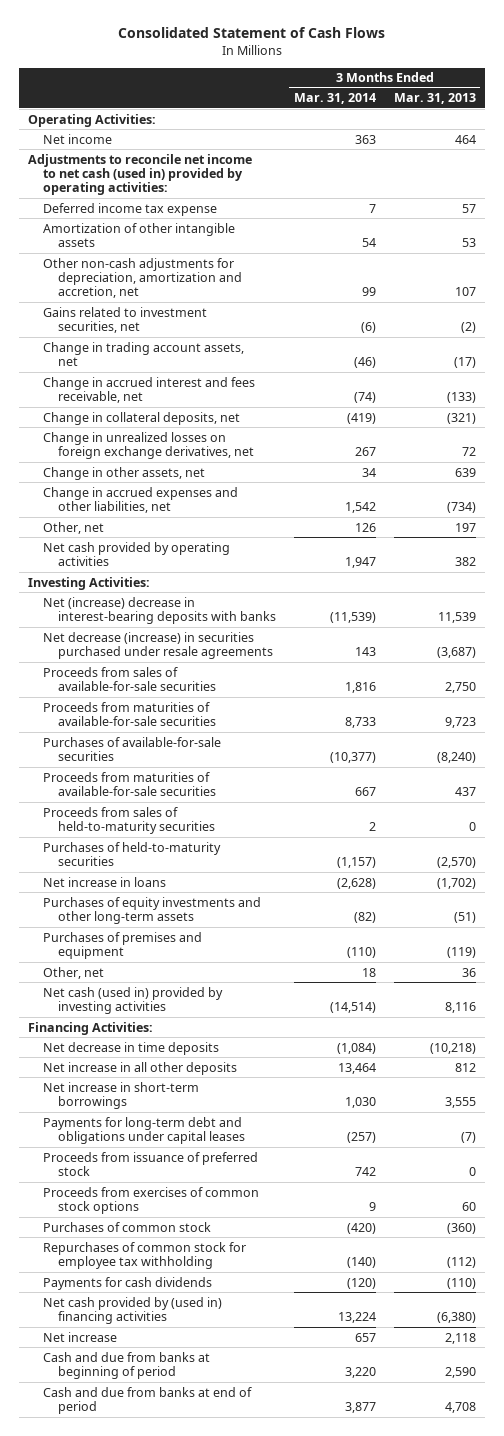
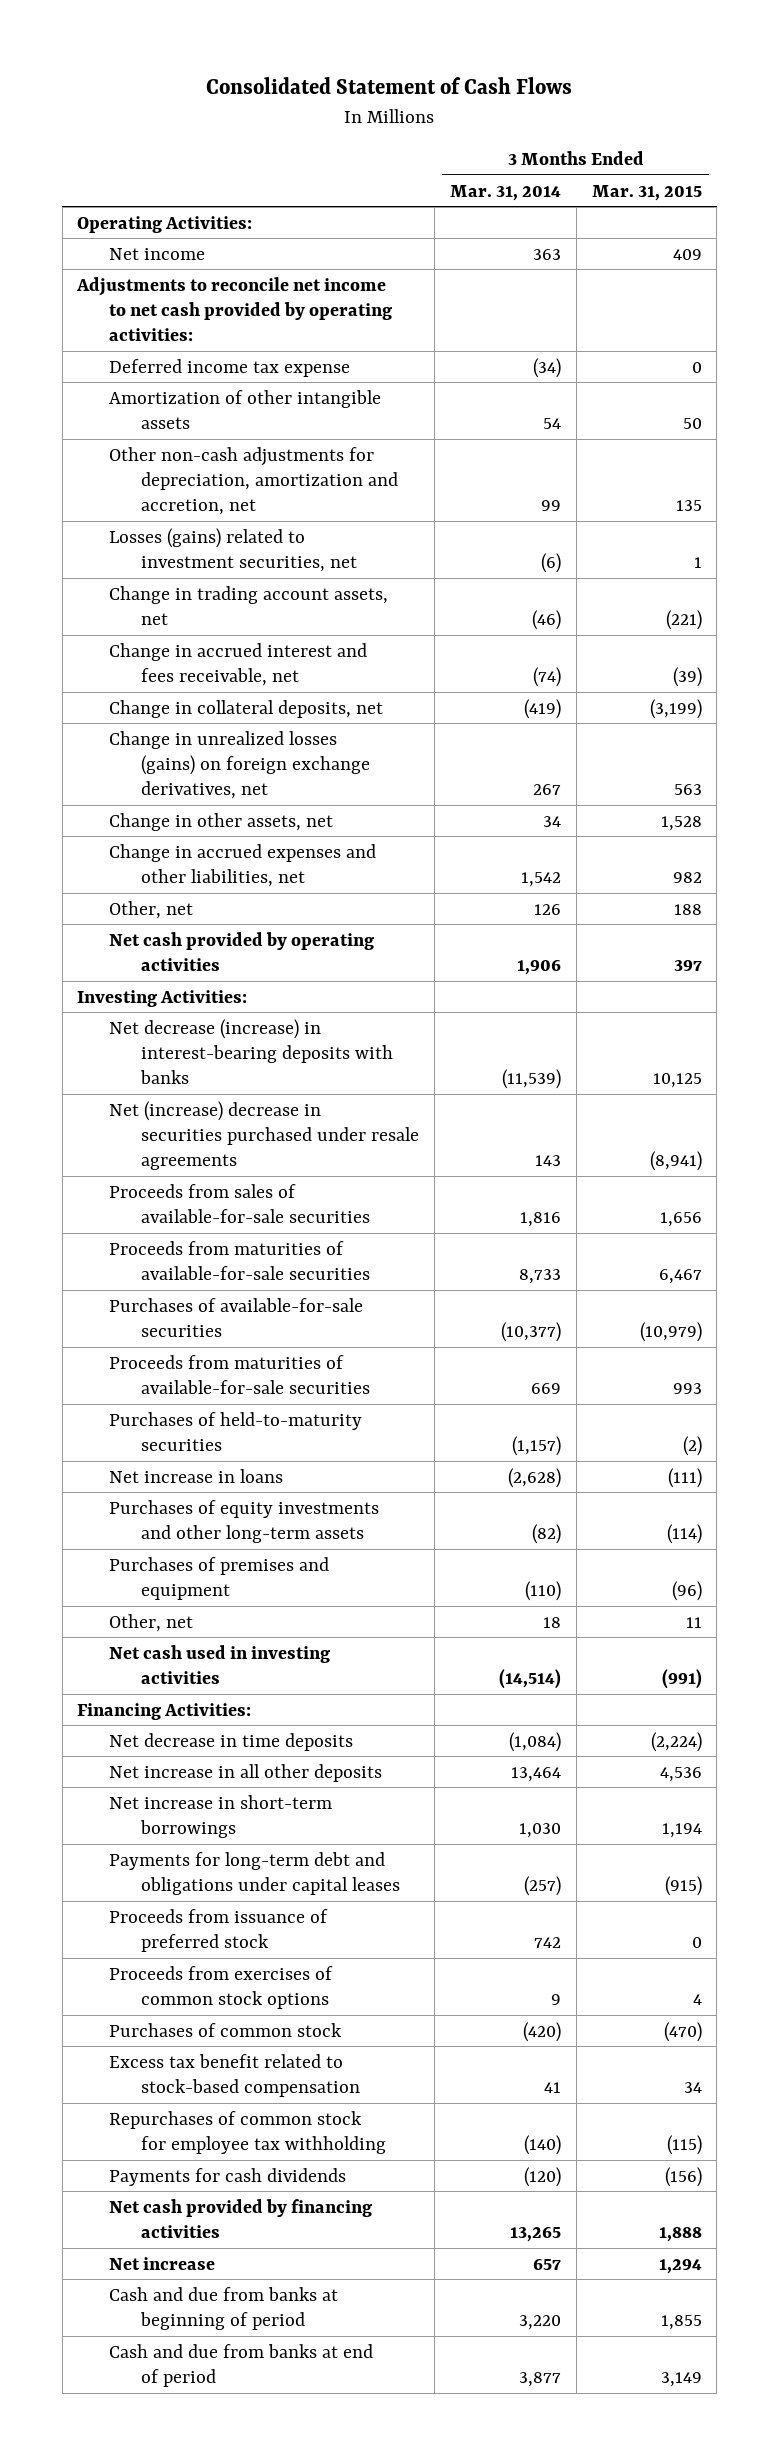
- | 3 Months Ended Mar. 31, 2014 | 3 Months Ended Mar. 31, 2013
+ | 3 Months Ended Mar. 31, 2014 | 3 Months Ended Mar. 31, 2015
- Adjustments to reconcile net income to net cash (used in) provided by operating activities:
- Deferred income tax expense | 7 | 57
+ Adjustments to reconcile net income to net cash provided by operating activities:
+ Deferred income tax expense | (34) | 0
- Gains related to investment securities, net | (6) | (2)
+ Losses (gains) related to investment securities, net | (6) | 1
- Change in unrealized losses on foreign exchange derivatives, net | 267 | 72
+ Change in unrealized losses (gains) on foreign exchange derivatives, net | 267 | 563
- Net cash provided by operating activities | 1,947 | 382
+ Net cash provided by operating activities | 1,906 | 397
- Net (increase) decrease in interest-bearing deposits with banks | (11,539) | 11,539
- Net decrease (increase) in securities purchased under resale agreements | 143 | (3,687)
+ Net decrease (increase) in interest-bearing deposits with banks | (11,539) | 10,125
+ Net (increase) decrease in securities purchased under resale agreements | 143 | (8,941)
- Proceeds from maturities of available-for-sale securities | 667 | 437
- Proceeds from sales of held-to-maturity securities | 2 | 0
+ Proceeds from maturities of available-for-sale securities | 669 | 993
- Net cash (used in) provided by investing activities | (14,514) | 8,116
+ Net cash used in investing activities | (14,514) | (991)
+ Excess tax benefit related to stock-based compensation | 41 | 34
- Net cash provided by (used in) financing activities | 13,224 | (6,380)
+ Net cash provided by financing activities | 13,265 | 1,888

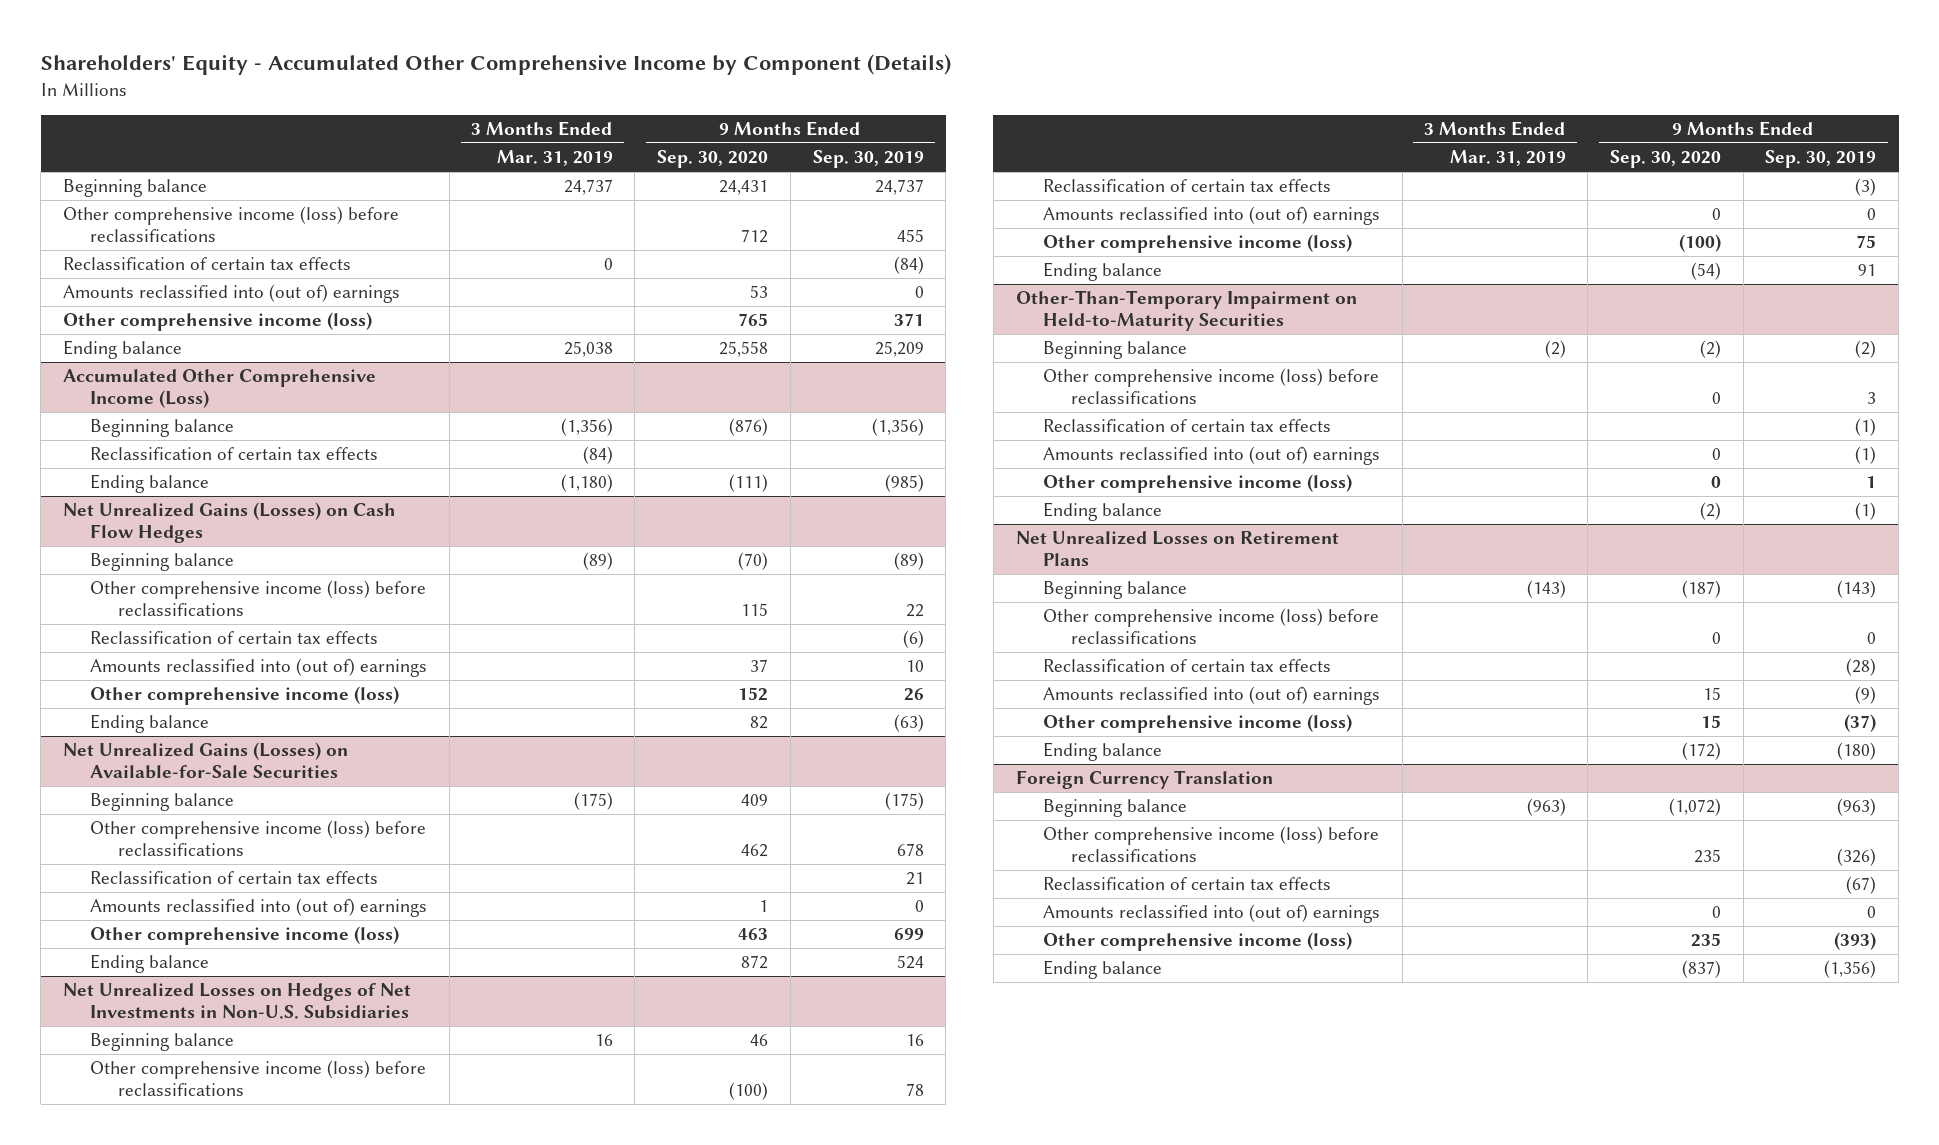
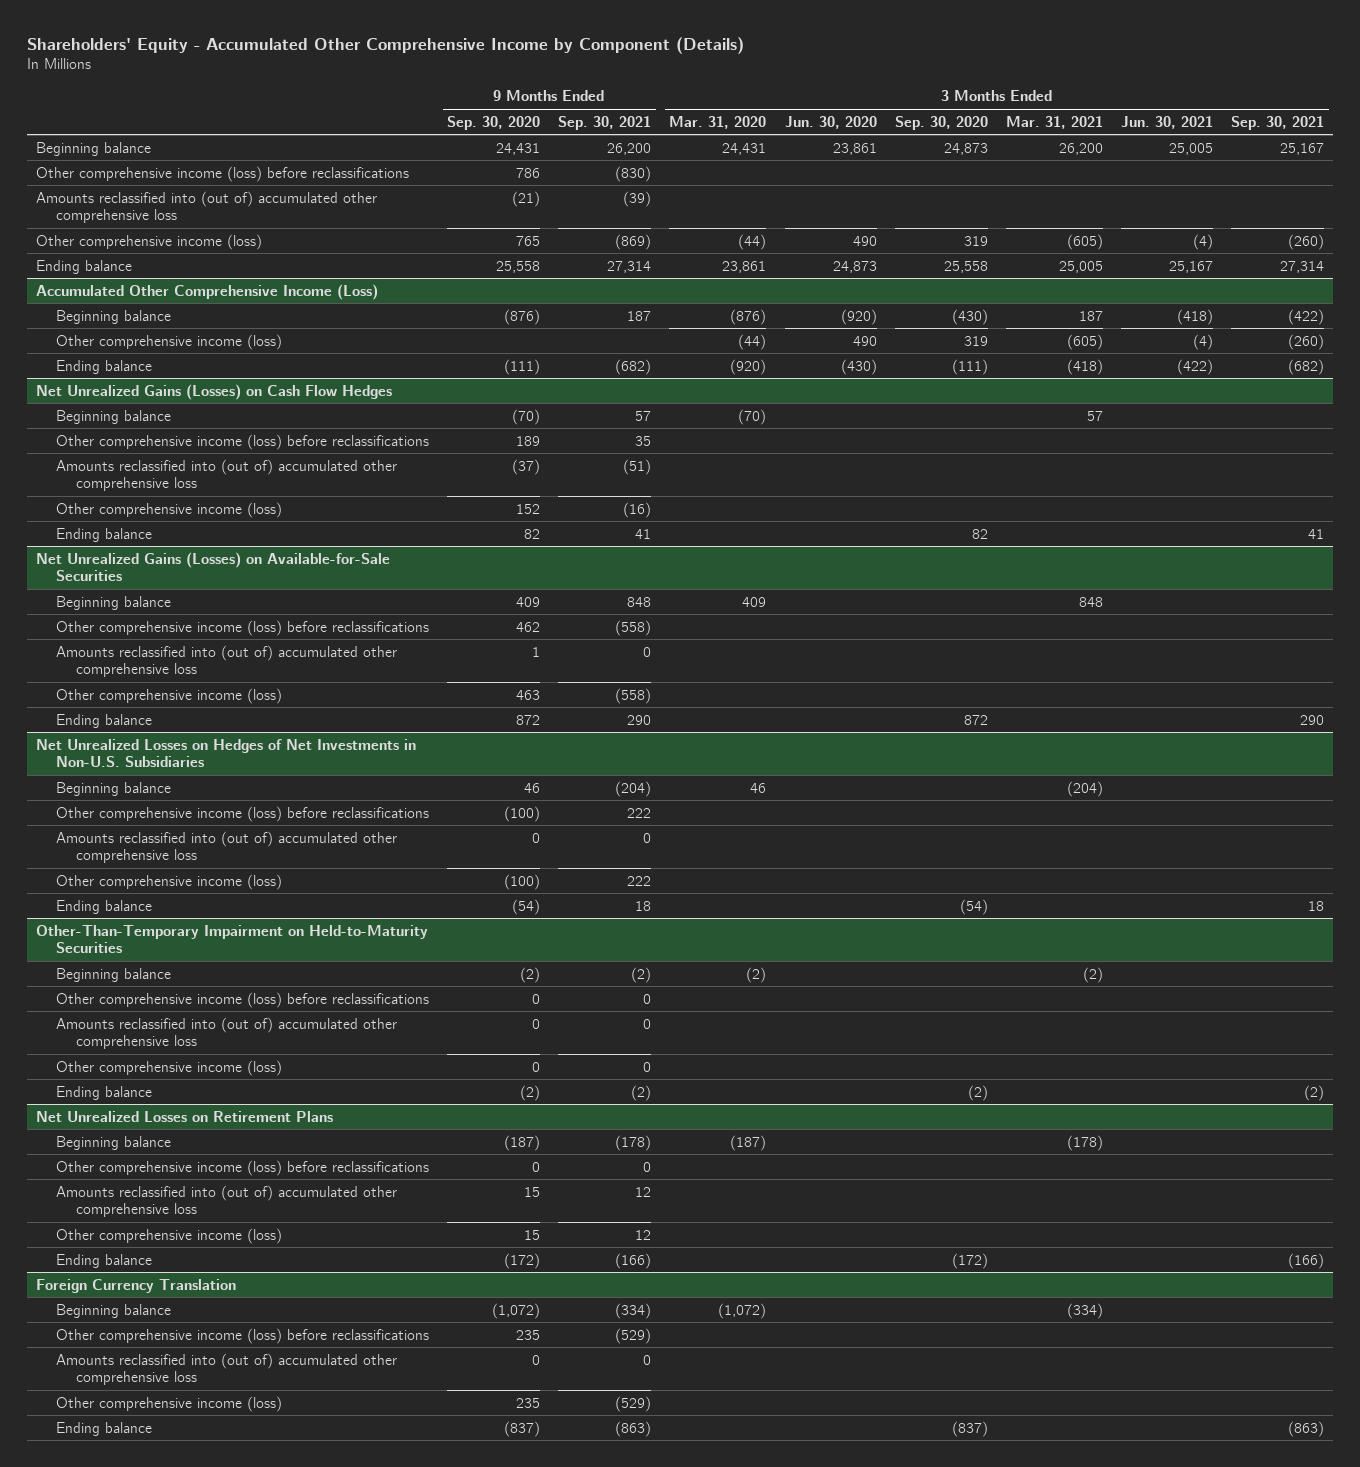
- | 3 Months Ended Mar. 31, 2019 | 9 Months Ended Sep. 30, 2020 | 9 Months Ended Sep. 30, 2019
+ | 9 Months Ended Sep. 30, 2020 | 9 Months Ended Sep. 30, 2021 | 3 Months Ended Mar. 31, 2020 | 3 Months Ended Jun. 30, 2020 | 3 Months Ended Sep. 30, 2020 | 3 Months Ended Mar. 31, 2021 | 3 Months Ended Jun. 30, 2021 | 3 Months Ended Sep. 30, 2021
- Other comprehensive income (loss) before reclassifications | | 712 | 455
- Reclassification of certain tax effects | 0 | | (84)
- Amounts reclassified into (out of) earnings | | 53 | 0
+ Other comprehensive income (loss) before reclassifications | 786 | (830) | | | | | |
+ Amounts reclassified into (out of) accumulated other comprehensive loss | (21) | (39) | | | | | |
@ Accumulated Other Comprehensive Income (Loss)
- Reclassification of certain tax effects | (84) | |
+ Other comprehensive income (loss) | | | (44) | 490 | 319 | (605) | (4) | (260)
@ Net Unrealized Gains (Losses) on Cash Flow Hedges
- Other comprehensive income (loss) before reclassifications | | 115 | 22
- Reclassification of certain tax effects | | | (6)
- Amounts reclassified into (out of) earnings | | 37 | 10
+ Other comprehensive income (loss) before reclassifications | 189 | 35 | | | | | |
+ Amounts reclassified into (out of) accumulated other comprehensive loss | (37) | (51) | | | | | |
@ Net Unrealized Gains (Losses) on Available-for-Sale Securities
- Reclassification of certain tax effects | | | 21
- Amounts reclassified into (out of) earnings | | 1 | 0
+ Amounts reclassified into (out of) accumulated other comprehensive loss | 1 | 0 | | | | | |
@ Net Unrealized Losses on Hedges of Net Investments in Non-U.S. Subsidiaries
- Reclassification of certain tax effects | | | (3)
- Amounts reclassified into (out of) earnings | | 0 | 0
+ Amounts reclassified into (out of) accumulated other comprehensive loss | 0 | 0 | | | | | |
@ Other-Than-Temporary Impairment on Held-to-Maturity Securities
- Reclassification of certain tax effects | | | (1)
- Amounts reclassified into (out of) earnings | | 0 | (1)
+ Amounts reclassified into (out of) accumulated other comprehensive loss | 0 | 0 | | | | | |
@ Net Unrealized Losses on Retirement Plans
- Reclassification of certain tax effects | | | (28)
- Amounts reclassified into (out of) earnings | | 15 | (9)
+ Amounts reclassified into (out of) accumulated other comprehensive loss | 15 | 12 | | | | | |
@ Foreign Currency Translation
- Reclassification of certain tax effects | | | (67)
- Amounts reclassified into (out of) earnings | | 0 | 0
+ Amounts reclassified into (out of) accumulated other comprehensive loss | 0 | 0 | | | | | |

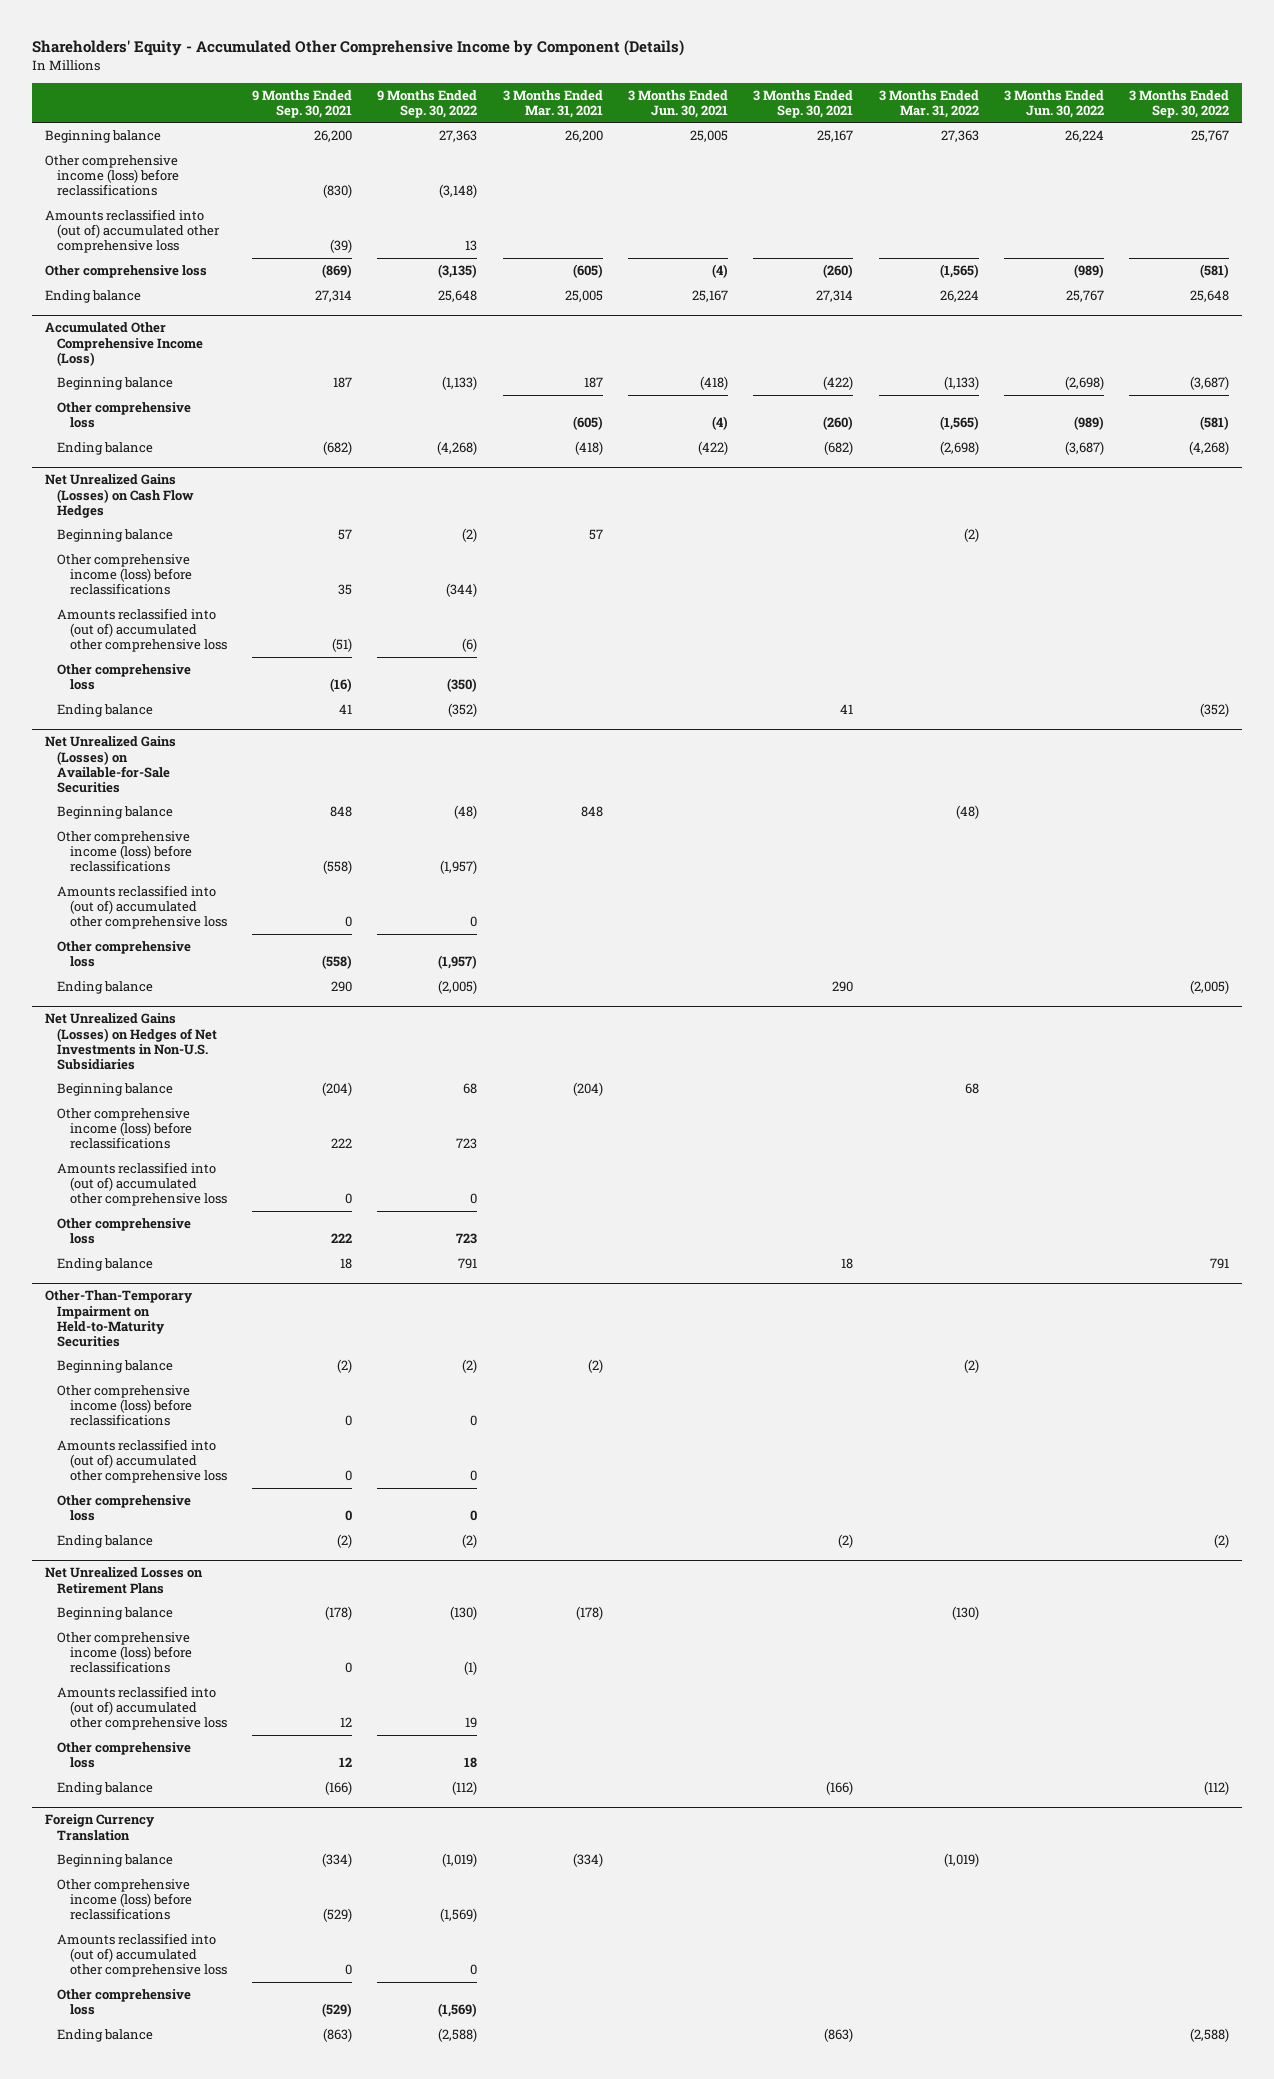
- | 9 Months Ended Sep. 30, 2020 | 9 Months Ended Sep. 30, 2021 | 3 Months Ended Mar. 31, 2020 | 3 Months Ended Jun. 30, 2020 | 3 Months Ended Sep. 30, 2020 | 3 Months Ended Mar. 31, 2021 | 3 Months Ended Jun. 30, 2021 | 3 Months Ended Sep. 30, 2021
+ | 9 Months Ended Sep. 30, 2021 | 9 Months Ended Sep. 30, 2022 | 3 Months Ended Mar. 31, 2021 | 3 Months Ended Jun. 30, 2021 | 3 Months Ended Sep. 30, 2021 | 3 Months Ended Mar. 31, 2022 | 3 Months Ended Jun. 30, 2022 | 3 Months Ended Sep. 30, 2022
- Other comprehensive income (loss) | 765 | (869) | (44) | 490 | 319 | (605) | (4) | (260)
+ Other comprehensive loss | (869) | (3,135) | (605) | (4) | (260) | (1,565) | (989) | (581)
@ Accumulated Other Comprehensive Income (Loss)
- Other comprehensive income (loss) | | | (44) | 490 | 319 | (605) | (4) | (260)
+ Other comprehensive loss | | | (605) | (4) | (260) | (1,565) | (989) | (581)
@ Net Unrealized Gains (Losses) on Cash Flow Hedges
- Other comprehensive income (loss) | 152 | (16) | | | | | |
+ Other comprehensive loss | (16) | (350) | | | | | |
@ Net Unrealized Gains (Losses) on Available-for-Sale Securities
- Other comprehensive income (loss) | 463 | (558) | | | | | |
+ Other comprehensive loss | (558) | (1,957) | | | | | |
- Net Unrealized Losses on Hedges of Net Investments in Non-U.S. Subsidiaries
+ Net Unrealized Gains (Losses) on Hedges of Net Investments in Non-U.S. Subsidiaries
- Other comprehensive income (loss) | (100) | 222 | | | | | |
+ Other comprehensive loss | 222 | 723 | | | | | |
@ Other-Than-Temporary Impairment on Held-to-Maturity Securities
- Other comprehensive income (loss) | 0 | 0 | | | | | |
+ Other comprehensive loss | 0 | 0 | | | | | |
@ Net Unrealized Losses on Retirement Plans
- Other comprehensive income (loss) | 15 | 12 | | | | | |
+ Other comprehensive loss | 12 | 18 | | | | | |
@ Foreign Currency Translation
- Other comprehensive income (loss) | 235 | (529) | | | | | |
+ Other comprehensive loss | (529) | (1,569) | | | | | |

